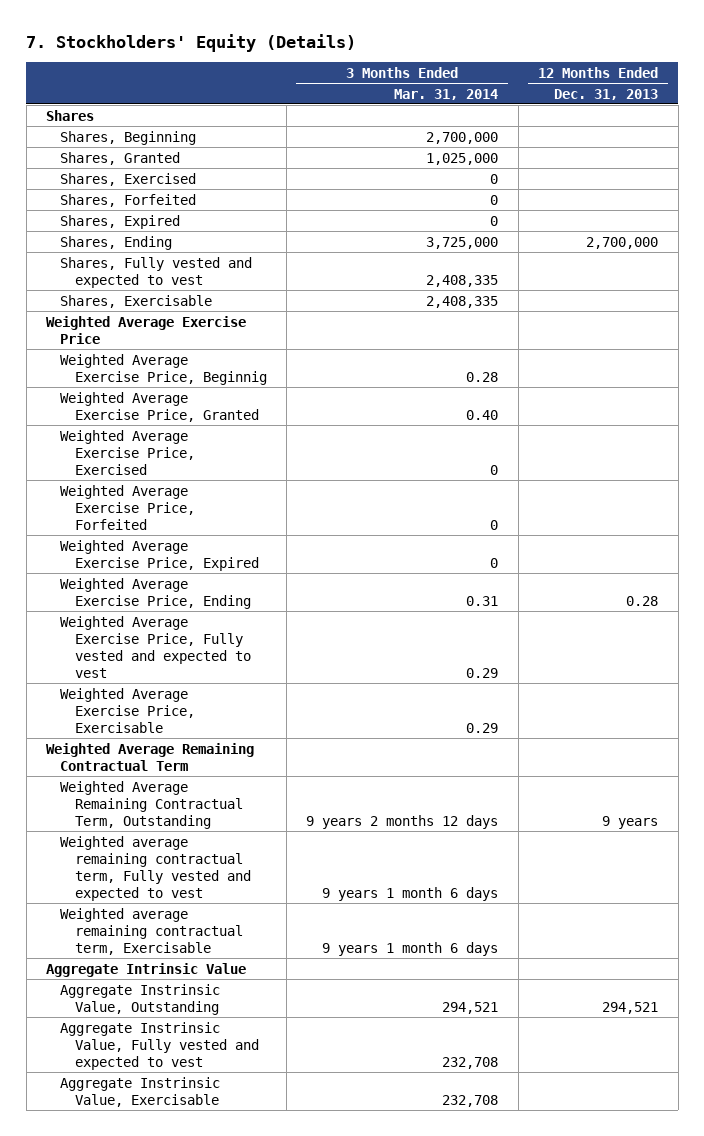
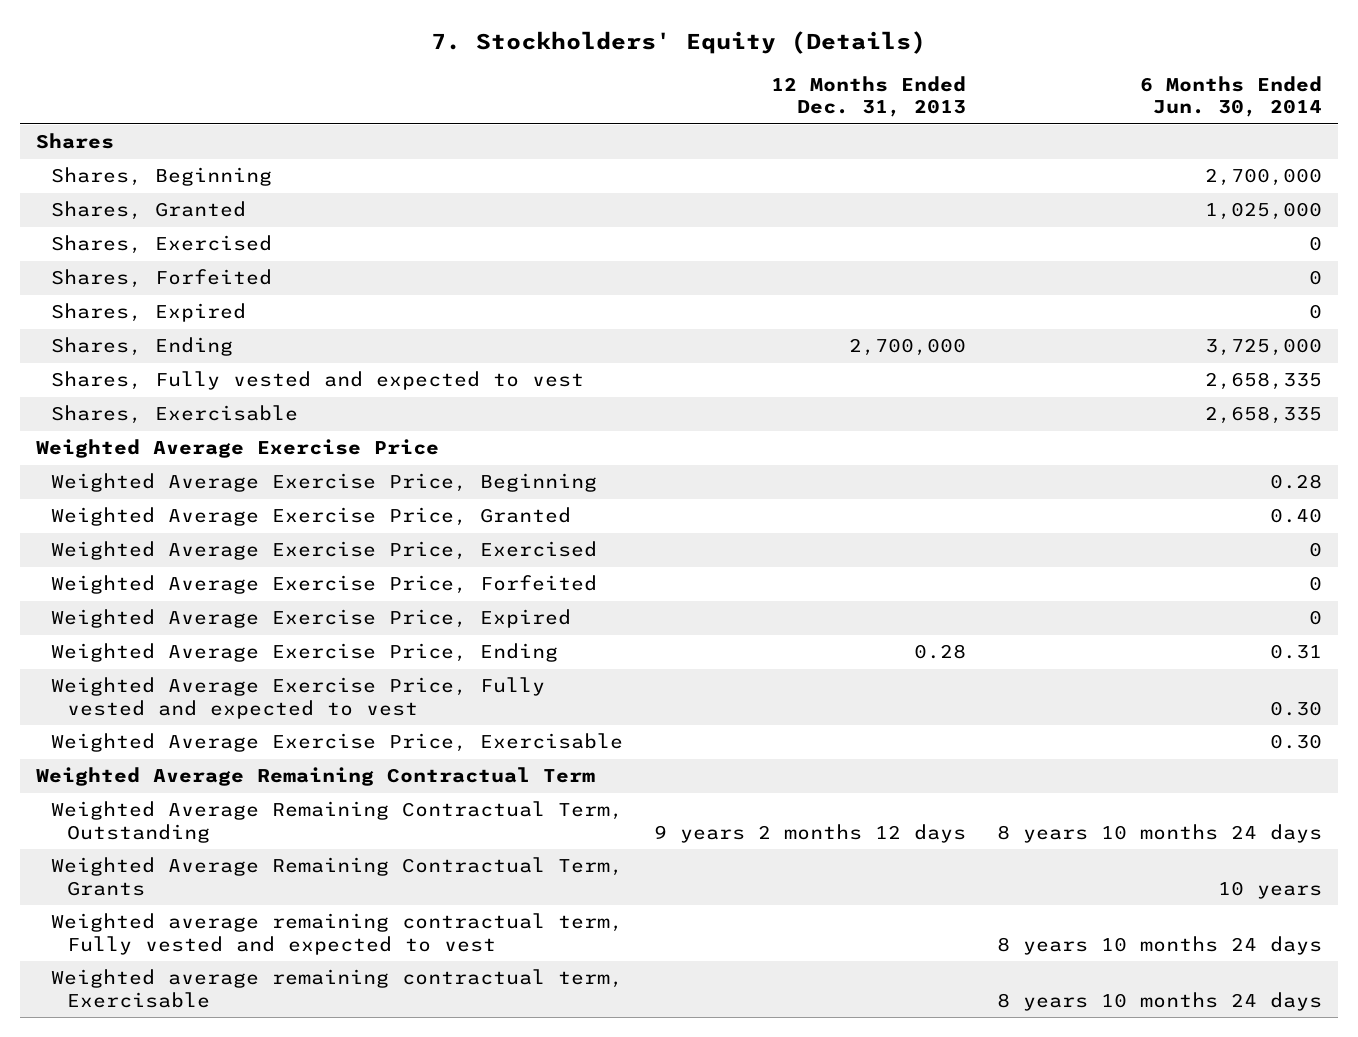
- | 3 Months Ended Mar. 31, 2014 | 12 Months Ended Dec. 31, 2013
+ | 12 Months Ended Dec. 31, 2013 | 6 Months Ended Jun. 30, 2014
- Weighted Average Exercise Price, Beginnig | 0.28 |
+ Weighted Average Exercise Price, Beginning | | 0.28
- Weighted Average Remaining Contractual Term, Outstanding | 9 years 2 months 12 days | 9 years
+ Weighted Average Remaining Contractual Term, Outstanding | 9 years 2 months 12 days | 8 years 10 months 24 days
+ Weighted Average Remaining Contractual Term, Grants | | 10 years
- Aggregate Intrinsic Value
- Aggregate Instrinsic Value, Outstanding | 294,521 | 294,521
- Aggregate Instrinsic Value, Fully vested and expected to vest | 232,708 |
- Aggregate Instrinsic Value, Exercisable | 232,708 |

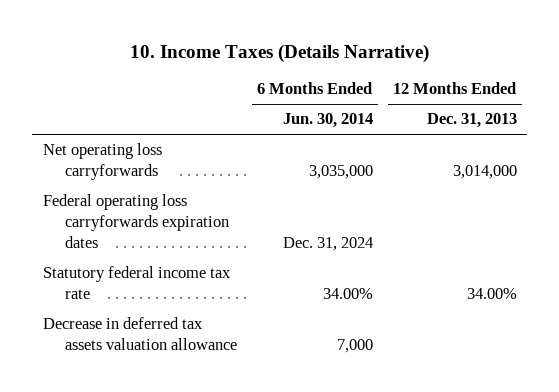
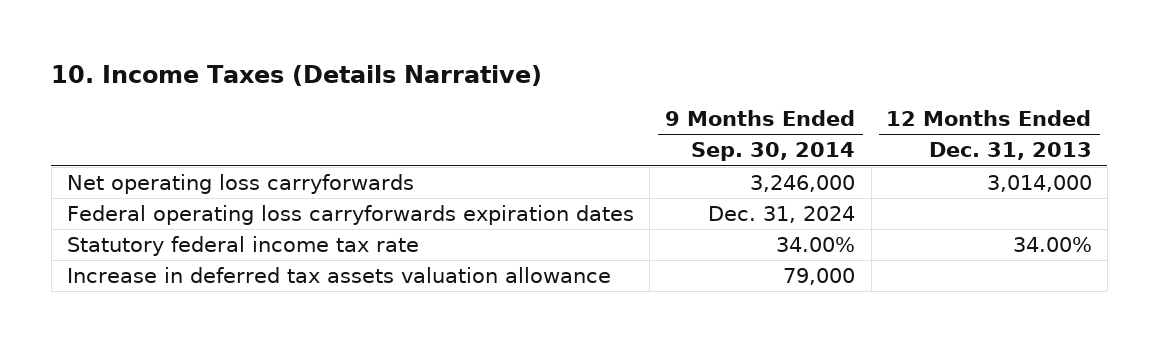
- | 6 Months Ended Jun. 30, 2014 | 12 Months Ended Dec. 31, 2013
+ | 9 Months Ended Sep. 30, 2014 | 12 Months Ended Dec. 31, 2013
- Decrease in deferred tax assets valuation allowance | 7,000 |
+ Increase in deferred tax assets valuation allowance | 79,000 |

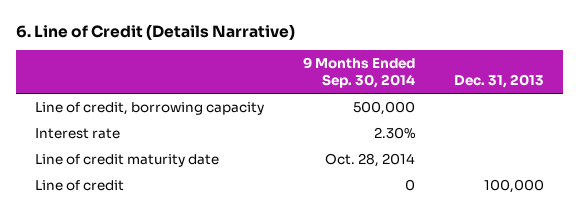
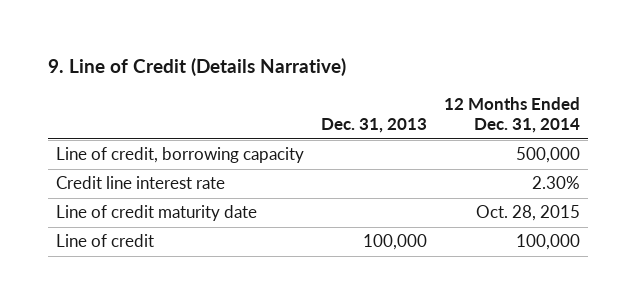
- 6. Line of Credit (Details Narrative)
+ 9. Line of Credit (Details Narrative)
- | 9 Months Ended Sep. 30, 2014 | Dec. 31, 2013
+ | Dec. 31, 2013 | 12 Months Ended Dec. 31, 2014
- Interest rate | 2.30% |
+ Credit line interest rate | | 2.30%

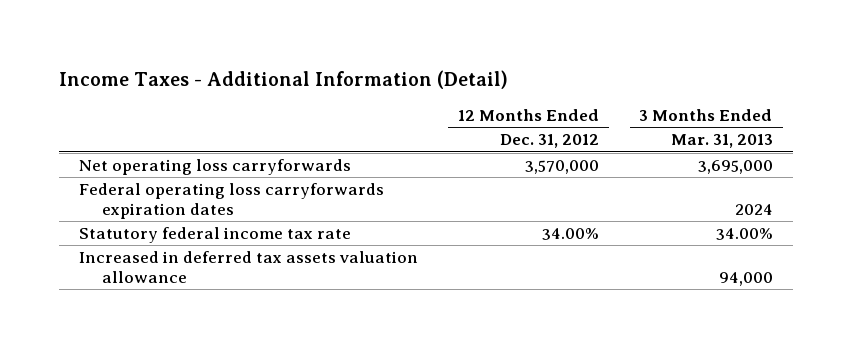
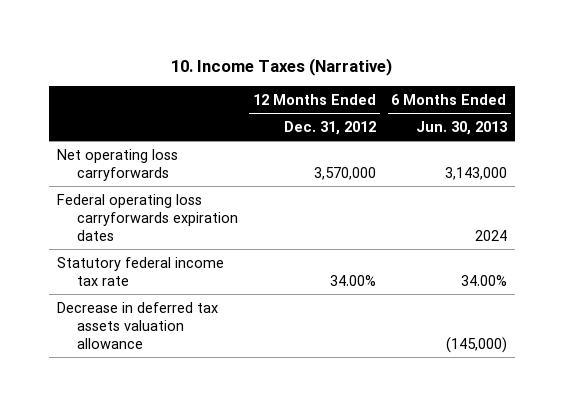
- Income Taxes - Additional Information (Detail)
+ 10. Income Taxes (Narrative)
- | 12 Months Ended Dec. 31, 2012 | 3 Months Ended Mar. 31, 2013
+ | 12 Months Ended Dec. 31, 2012 | 6 Months Ended Jun. 30, 2013
- Increased in deferred tax assets valuation allowance | | 94,000
+ Decrease in deferred tax assets valuation allowance | | (145,000)

